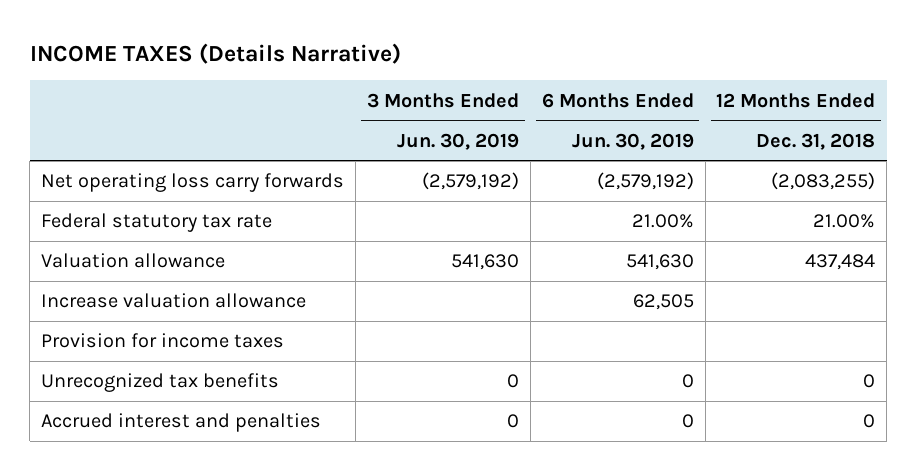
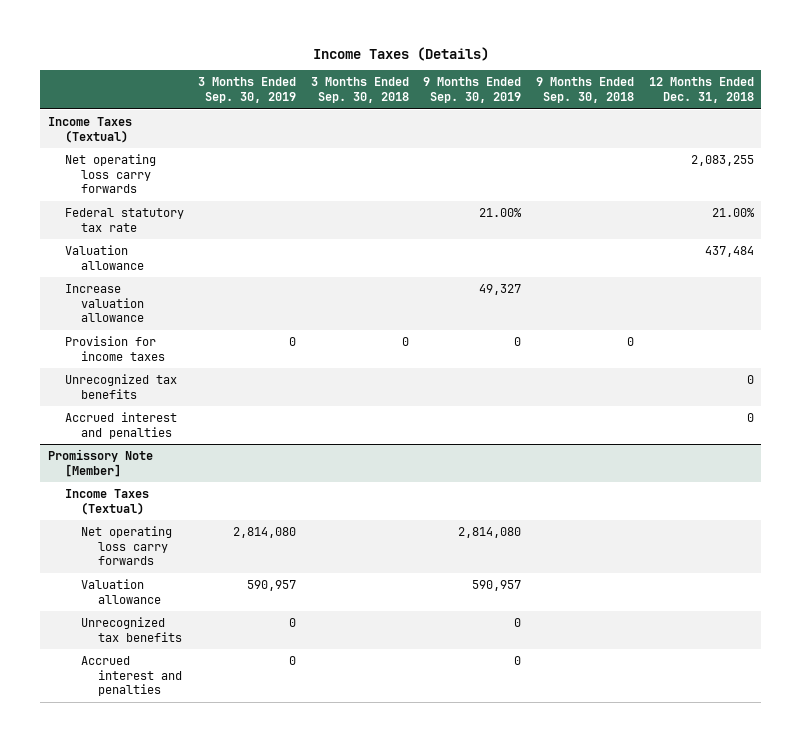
- INCOME TAXES (Details Narrative)
+ Income Taxes (Details)
- | 3 Months Ended Jun. 30, 2019 | 6 Months Ended Jun. 30, 2019 | 12 Months Ended Dec. 31, 2018
+ | 3 Months Ended Sep. 30, 2019 | 3 Months Ended Sep. 30, 2018 | 9 Months Ended Sep. 30, 2019 | 9 Months Ended Sep. 30, 2018 | 12 Months Ended Dec. 31, 2018
- Net operating loss carry forwards | (2,579,192) | (2,579,192) | (2,083,255)
+ Income Taxes (Textual)
+ Net operating loss carry forwards | | | | | 2,083,255
+ Promissory Note [Member]
+ Income Taxes (Textual)
+ Net operating loss carry forwards | 2,814,080 | | 2,814,080 | |
+ Valuation allowance | 590,957 | | 590,957 | |
+ Unrecognized tax benefits | 0 | | 0 | |
+ Accrued interest and penalties | 0 | | 0 | |

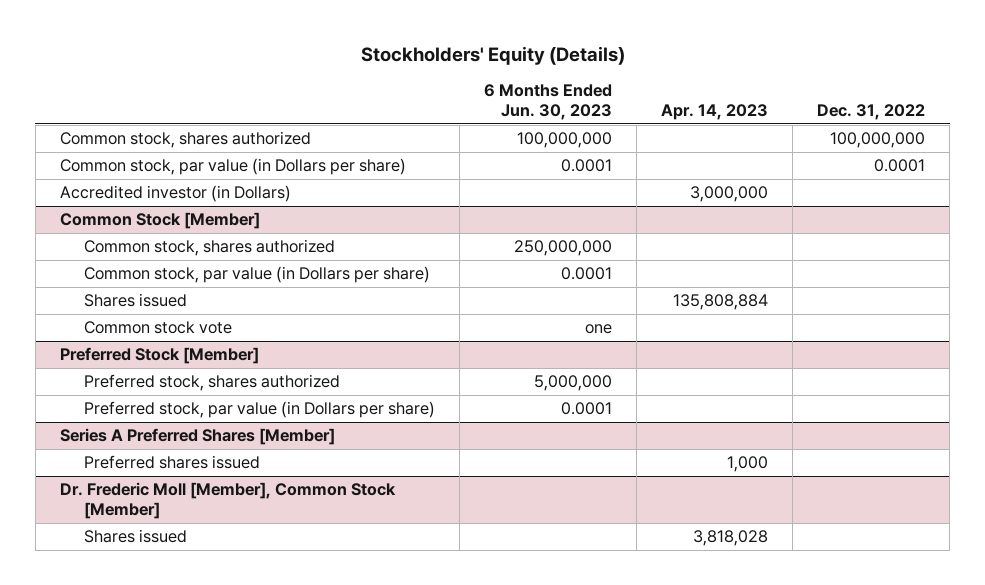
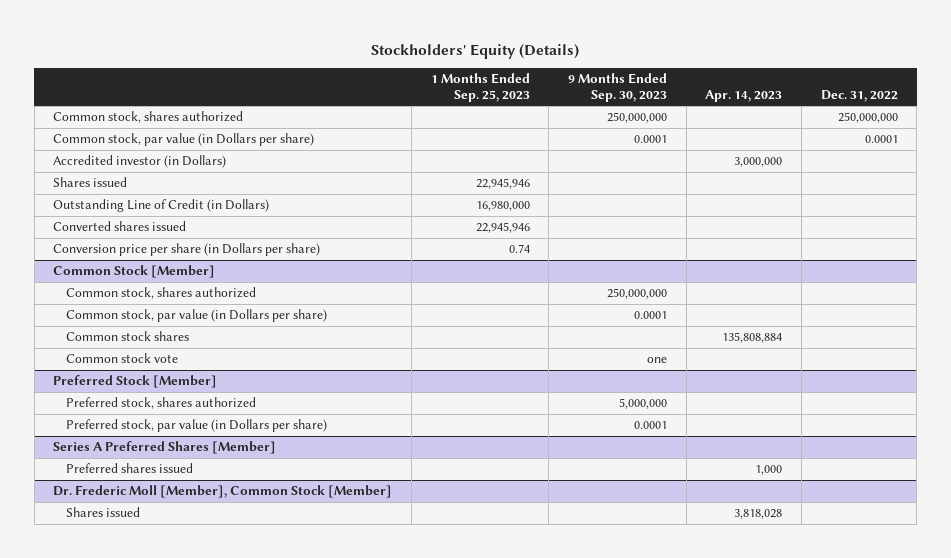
- | 6 Months Ended Jun. 30, 2023 | Apr. 14, 2023 | Dec. 31, 2022
+ | 1 Months Ended Sep. 25, 2023 | 9 Months Ended Sep. 30, 2023 | Apr. 14, 2023 | Dec. 31, 2022
- Common stock, shares authorized | 100,000,000 | | 100,000,000
+ Common stock, shares authorized | | 250,000,000 | | 250,000,000
+ Shares issued | 22,945,946 | | |
+ Outstanding Line of Credit (in Dollars) | 16,980,000 | | |
+ Converted shares issued | 22,945,946 | | |
+ Conversion price per share (in Dollars per share) | 0.74 | | |
@ Common Stock [Member]
- Shares issued | | 135,808,884 |
+ Common stock shares | | | 135,808,884 |

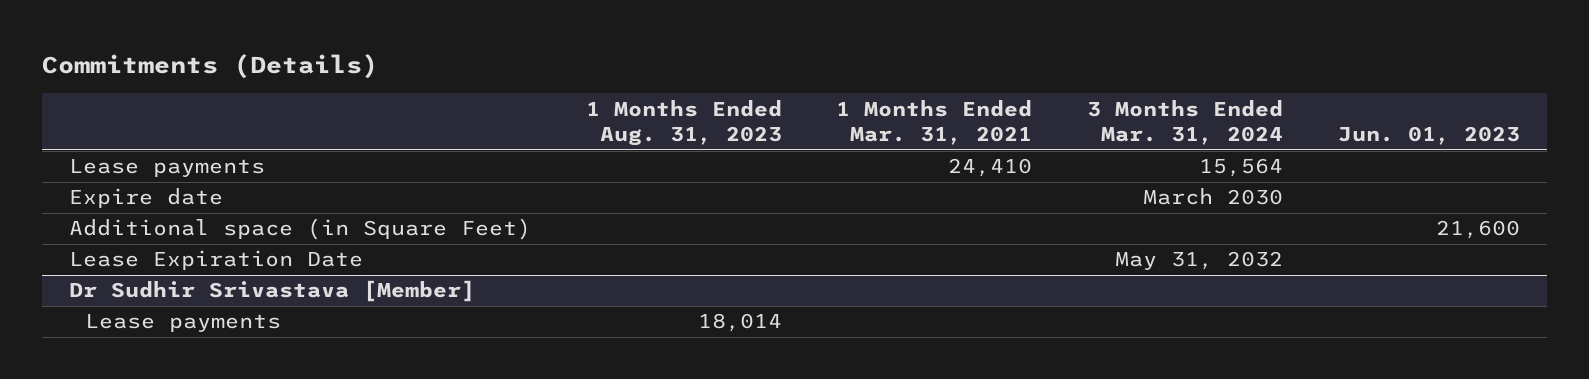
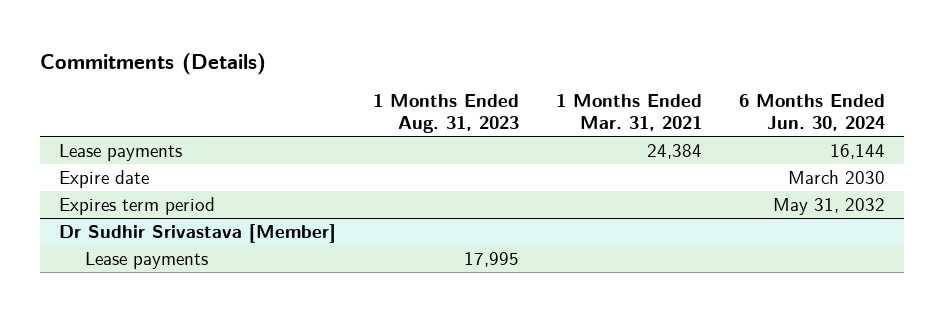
- | 1 Months Ended Aug. 31, 2023 | 1 Months Ended Mar. 31, 2021 | 3 Months Ended Mar. 31, 2024 | Jun. 01, 2023
+ | 1 Months Ended Aug. 31, 2023 | 1 Months Ended Mar. 31, 2021 | 6 Months Ended Jun. 30, 2024
- Lease payments | | 24,410 | 15,564 |
+ Lease payments | | 24,384 | 16,144
- Additional space (in Square Feet) | | | | 21,600
- Lease Expiration Date | | | May 31, 2032 |
+ Expires term period | | | May 31, 2032
@ Dr Sudhir Srivastava [Member]
- Lease payments | 18,014 | | |
+ Lease payments | 17,995 | |

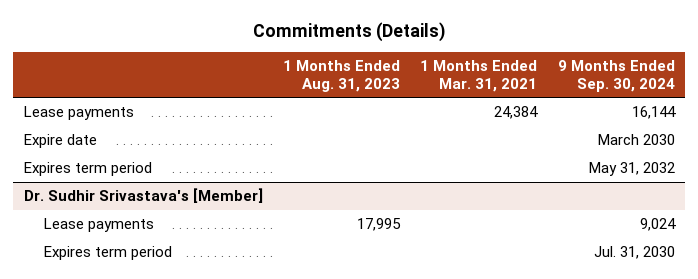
- | 1 Months Ended Aug. 31, 2023 | 1 Months Ended Mar. 31, 2021 | 6 Months Ended Jun. 30, 2024
+ | 1 Months Ended Aug. 31, 2023 | 1 Months Ended Mar. 31, 2021 | 9 Months Ended Sep. 30, 2024
- Dr Sudhir Srivastava [Member]
+ Dr. Sudhir Srivastava's [Member]
+ Expires term period | | | Jul. 31, 2030

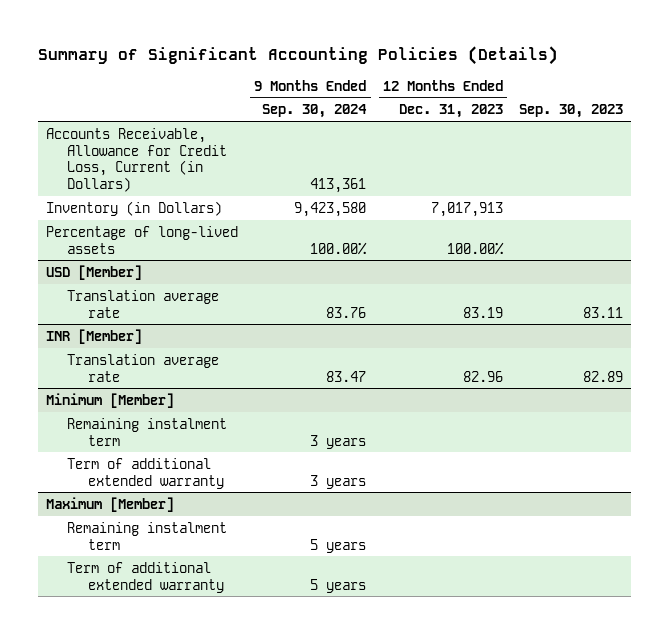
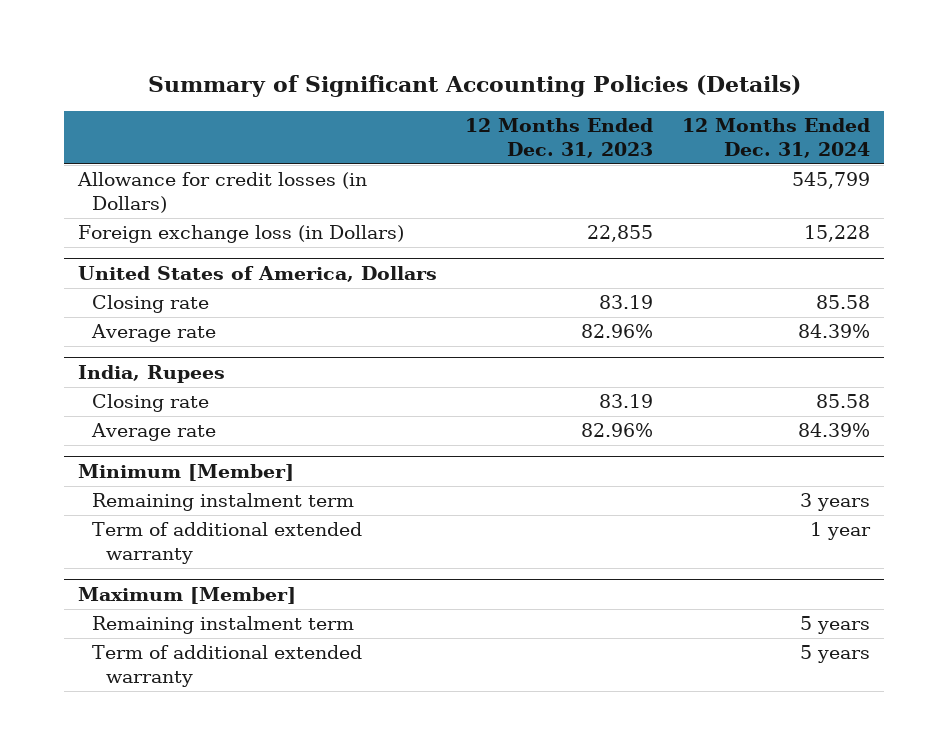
- | 9 Months Ended Sep. 30, 2024 | 12 Months Ended Dec. 31, 2023 | Sep. 30, 2023
+ | 12 Months Ended Dec. 31, 2023 | 12 Months Ended Dec. 31, 2024
- Accounts Receivable, Allowance for Credit Loss, Current (in Dollars) | 413,361 | |
- Inventory (in Dollars) | 9,423,580 | 7,017,913 |
- Percentage of long-lived assets | 100.00% | 100.00% |
- USD [Member]
- Translation average rate | 83.76 | 83.19 | 83.11
- INR [Member]
- Translation average rate | 83.47 | 82.96 | 82.89
+ Allowance for credit losses (in Dollars) | | 545,799
+ Foreign exchange loss (in Dollars) | 22,855 | 15,228
+ United States of America, Dollars
+ Closing rate | 83.19 | 85.58
+ Average rate | 82.96% | 84.39%
+ India, Rupees
+ Closing rate | 83.19 | 85.58
+ Average rate | 82.96% | 84.39%

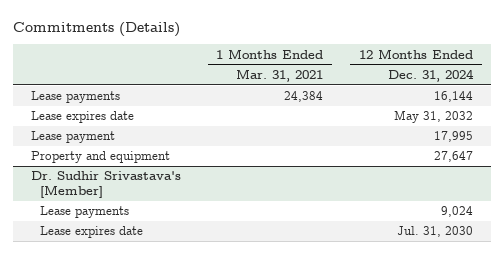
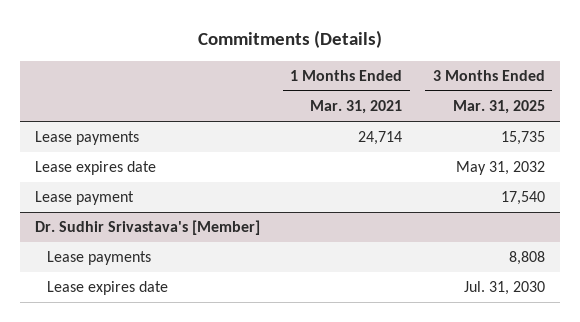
- | 1 Months Ended Mar. 31, 2021 | 12 Months Ended Dec. 31, 2024
+ | 1 Months Ended Mar. 31, 2021 | 3 Months Ended Mar. 31, 2025
- Lease payments | 24,384 | 16,144
+ Lease payments | 24,714 | 15,735
- Property and equipment | | 27,647

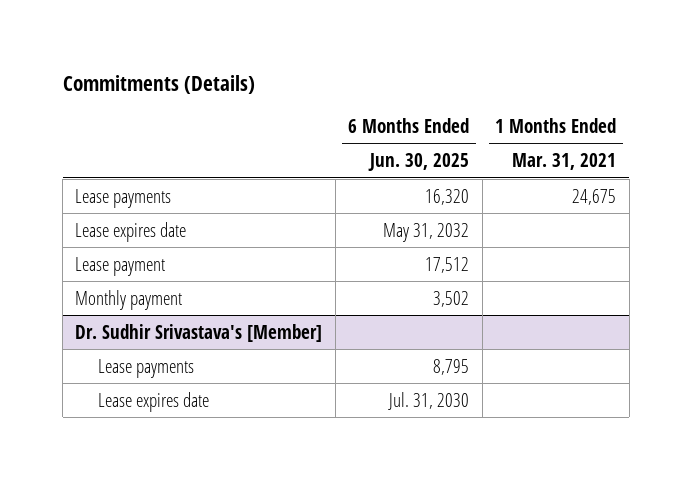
- | 1 Months Ended Mar. 31, 2021 | 3 Months Ended Mar. 31, 2025
+ | 6 Months Ended Jun. 30, 2025 | 1 Months Ended Mar. 31, 2021
- Lease payments | 24,714 | 15,735
+ Lease payments | 16,320 | 24,675
+ Monthly payment | 3,502 |

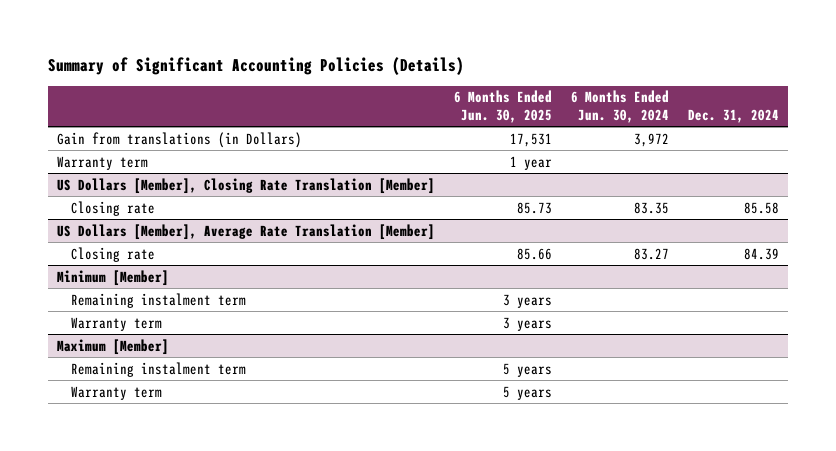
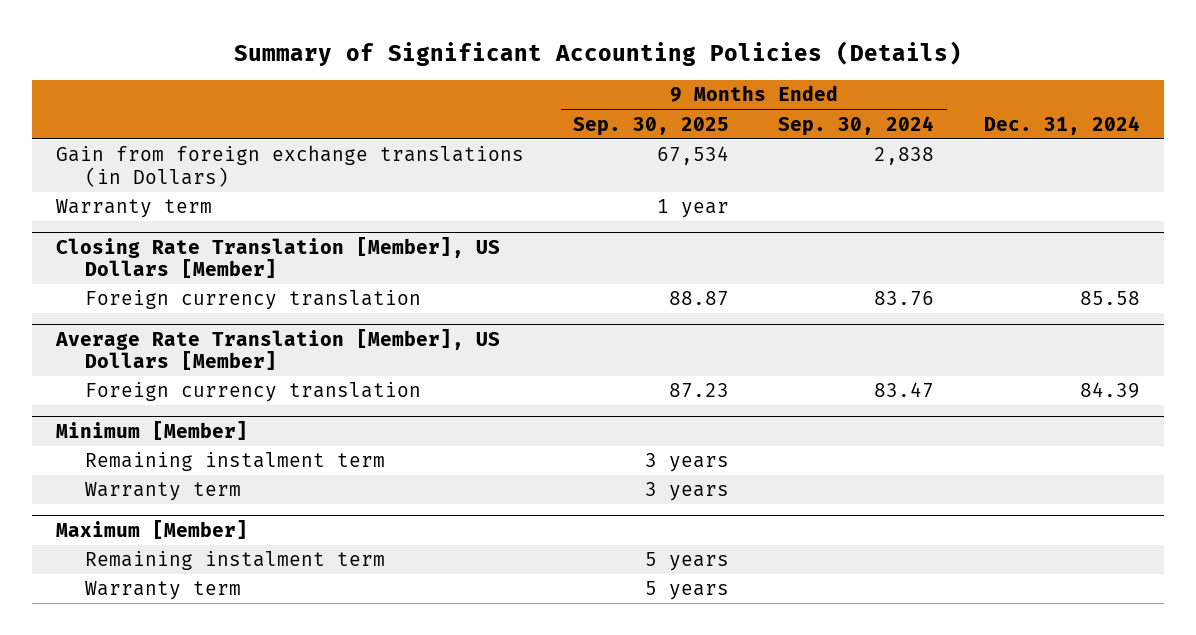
- | 6 Months Ended Jun. 30, 2025 | 6 Months Ended Jun. 30, 2024 | Dec. 31, 2024
+ | 9 Months Ended Sep. 30, 2025 | 9 Months Ended Sep. 30, 2024 | Dec. 31, 2024
- Gain from translations (in Dollars) | 17,531 | 3,972 |
+ Gain from foreign exchange translations (in Dollars) | 67,534 | 2,838 |
- US Dollars [Member], Closing Rate Translation [Member]
- Closing rate | 85.73 | 83.35 | 85.58
- US Dollars [Member], Average Rate Translation [Member]
- Closing rate | 85.66 | 83.27 | 84.39
+ Closing Rate Translation [Member], US Dollars [Member]
+ Foreign currency translation | 88.87 | 83.76 | 85.58
+ Average Rate Translation [Member], US Dollars [Member]
+ Foreign currency translation | 87.23 | 83.47 | 84.39

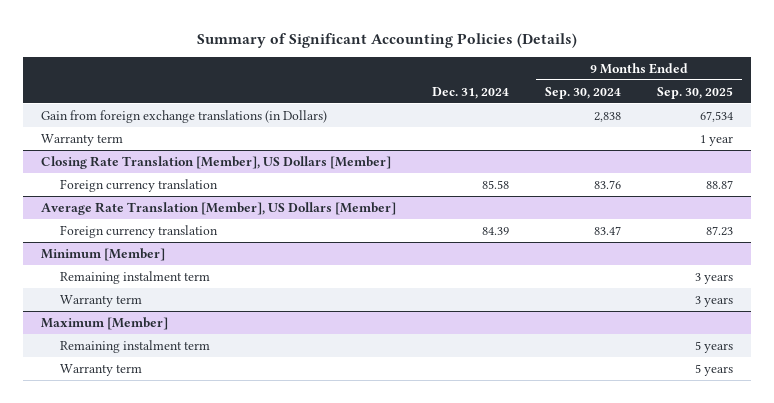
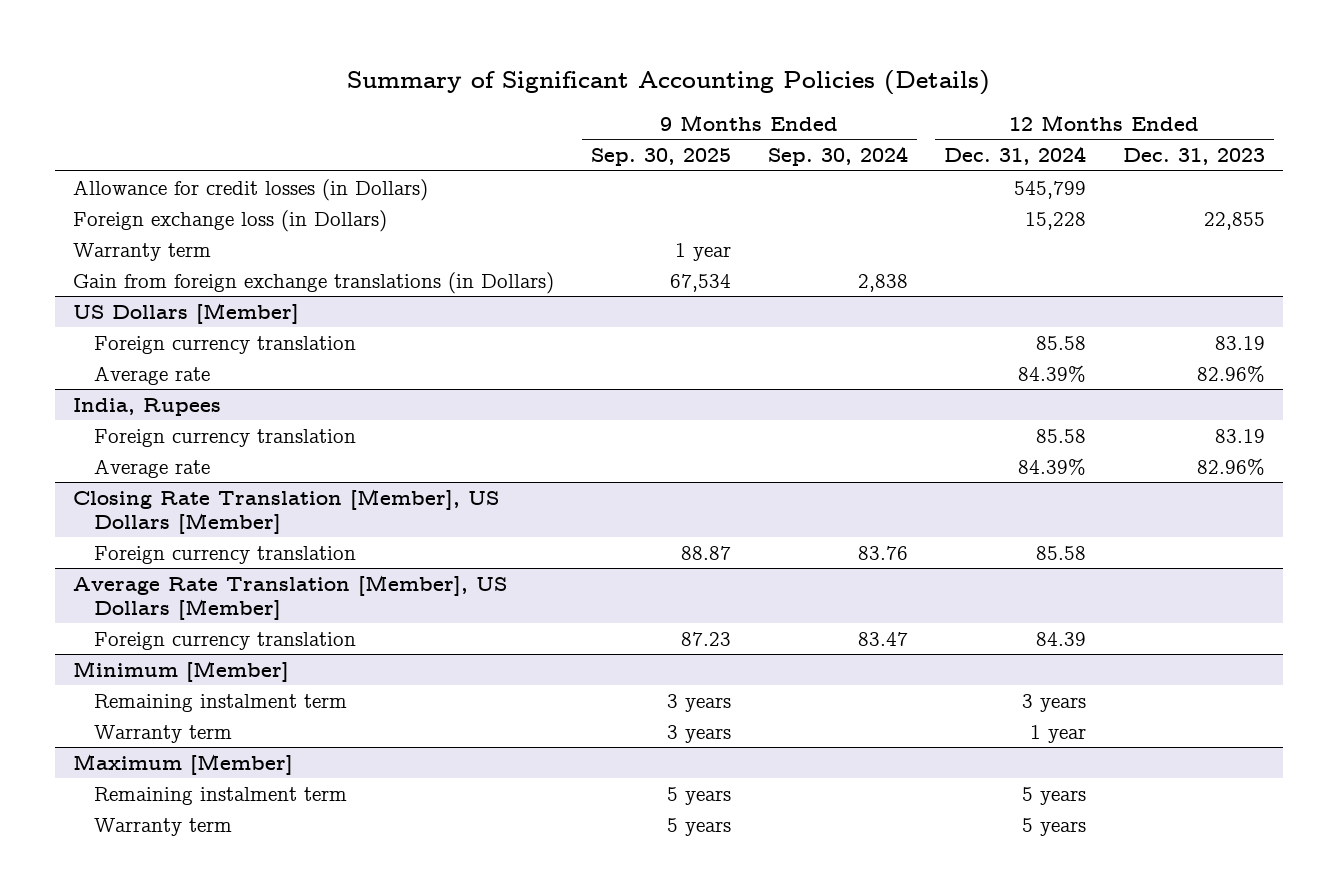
- | Dec. 31, 2024 | 9 Months Ended Sep. 30, 2024 | 9 Months Ended Sep. 30, 2025
+ | 9 Months Ended Sep. 30, 2025 | 9 Months Ended Sep. 30, 2024 | 12 Months Ended Dec. 31, 2024 | 12 Months Ended Dec. 31, 2023
+ Allowance for credit losses (in Dollars) | | | 545,799 |
+ Foreign exchange loss (in Dollars) | | | 15,228 | 22,855
moved down: Gain from foreign exchange translations (in Dollars) | 67,534 | 2,838 | |
+ US Dollars [Member]
+ Foreign currency translation | | | 85.58 | 83.19
+ Average rate | | | 84.39% | 82.96%
+ India, Rupees
+ Foreign currency translation | | | 85.58 | 83.19
+ Average rate | | | 84.39% | 82.96%

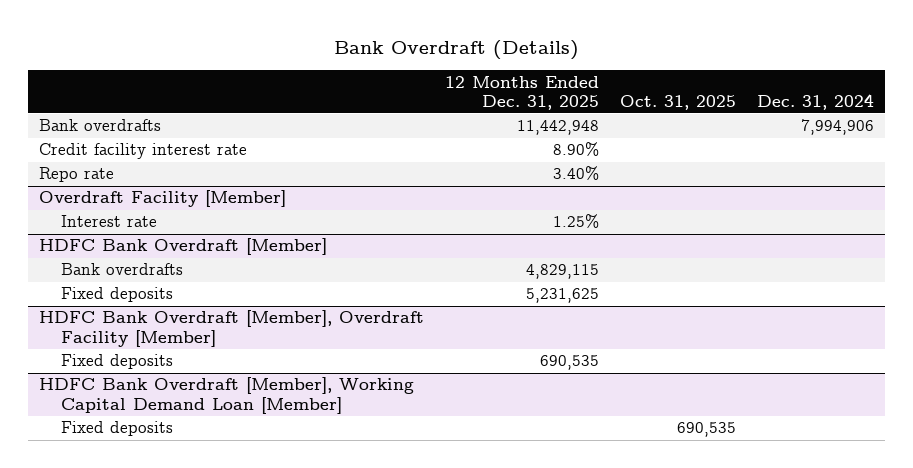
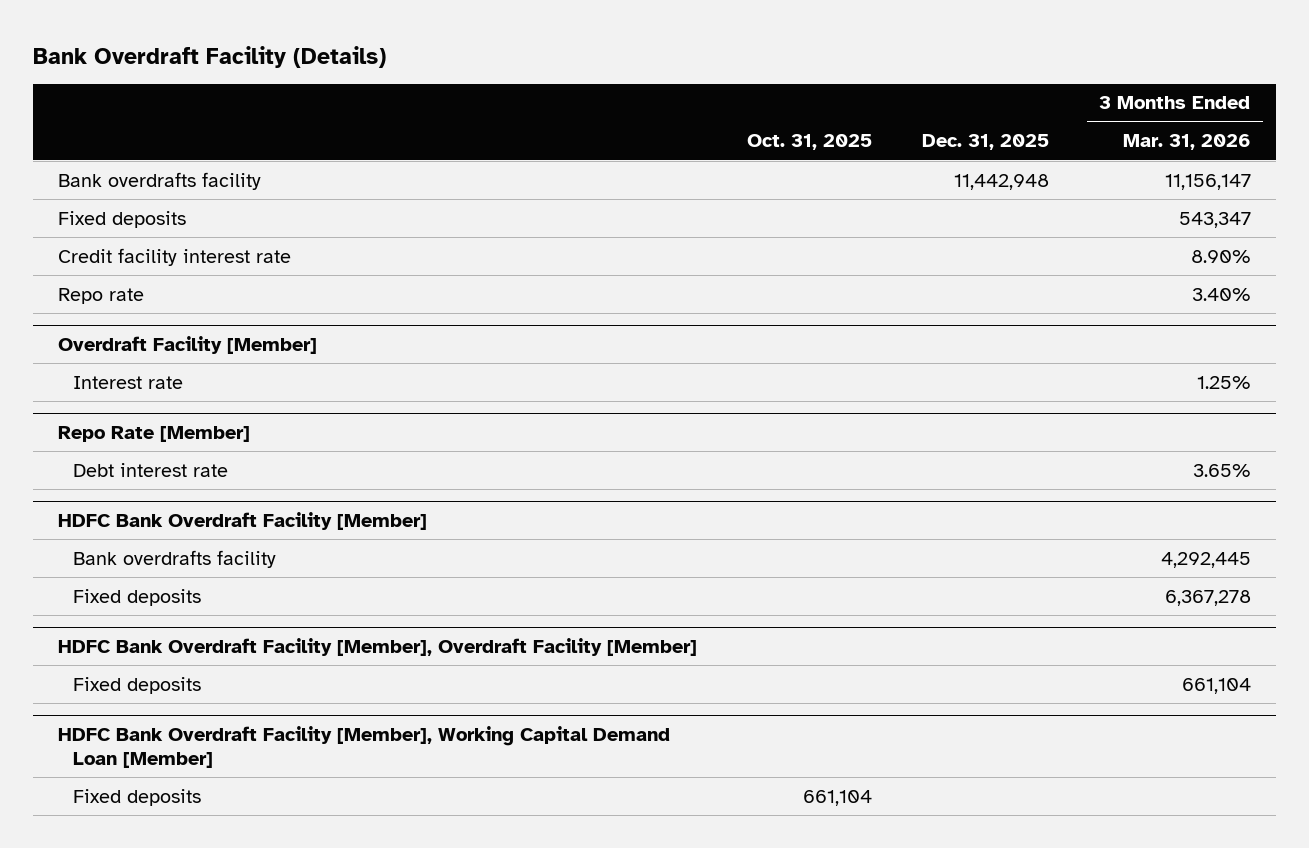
- Bank Overdraft (Details)
+ Bank Overdraft Facility (Details)
- | 12 Months Ended Dec. 31, 2025 | Oct. 31, 2025 | Dec. 31, 2024
+ | Oct. 31, 2025 | Dec. 31, 2025 | 3 Months Ended Mar. 31, 2026
- Bank overdrafts | 11,442,948 | | 7,994,906
+ Bank overdrafts facility | | 11,442,948 | 11,156,147
+ Fixed deposits | | | 543,347
- HDFC Bank Overdraft [Member]
- Bank overdrafts | 4,829,115 | |
+ Repo Rate [Member]
+ Debt interest rate | | | 3.65%
+ HDFC Bank Overdraft Facility [Member]
+ Bank overdrafts facility | | | 4,292,445
- HDFC Bank Overdraft [Member], Overdraft Facility [Member]
+ HDFC Bank Overdraft Facility [Member], Overdraft Facility [Member]
- HDFC Bank Overdraft [Member], Working Capital Demand Loan [Member]
- Fixed deposits | | 690,535 |
+ HDFC Bank Overdraft Facility [Member], Working Capital Demand Loan [Member]
+ Fixed deposits | 661,104 | |

